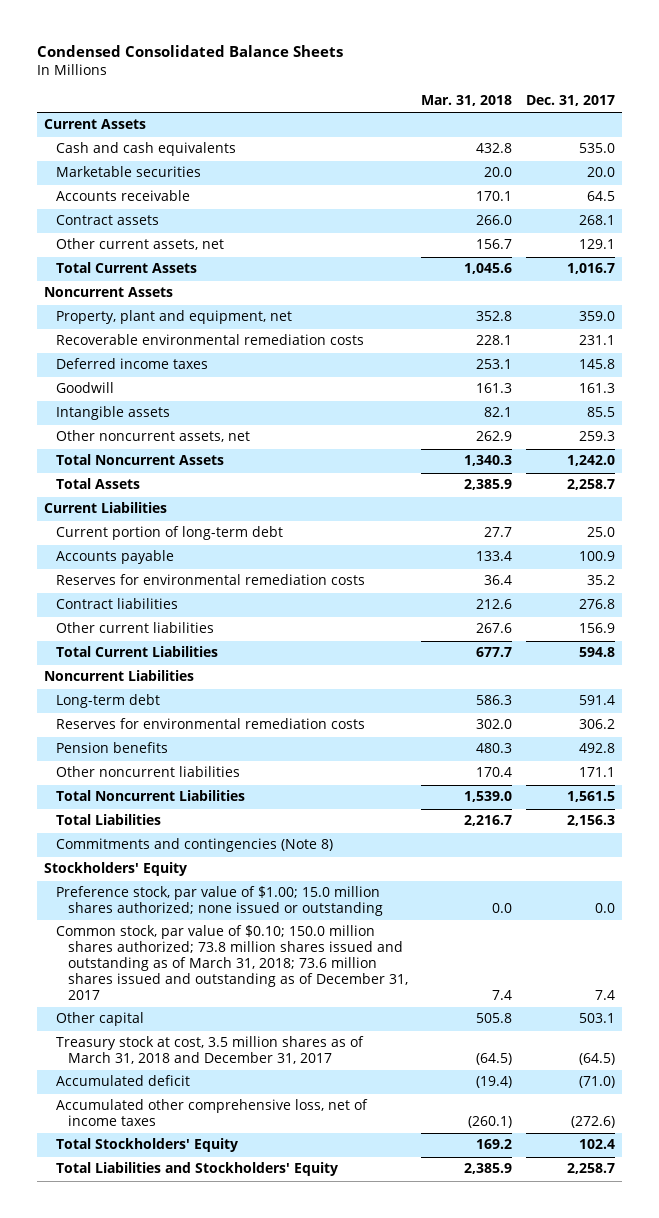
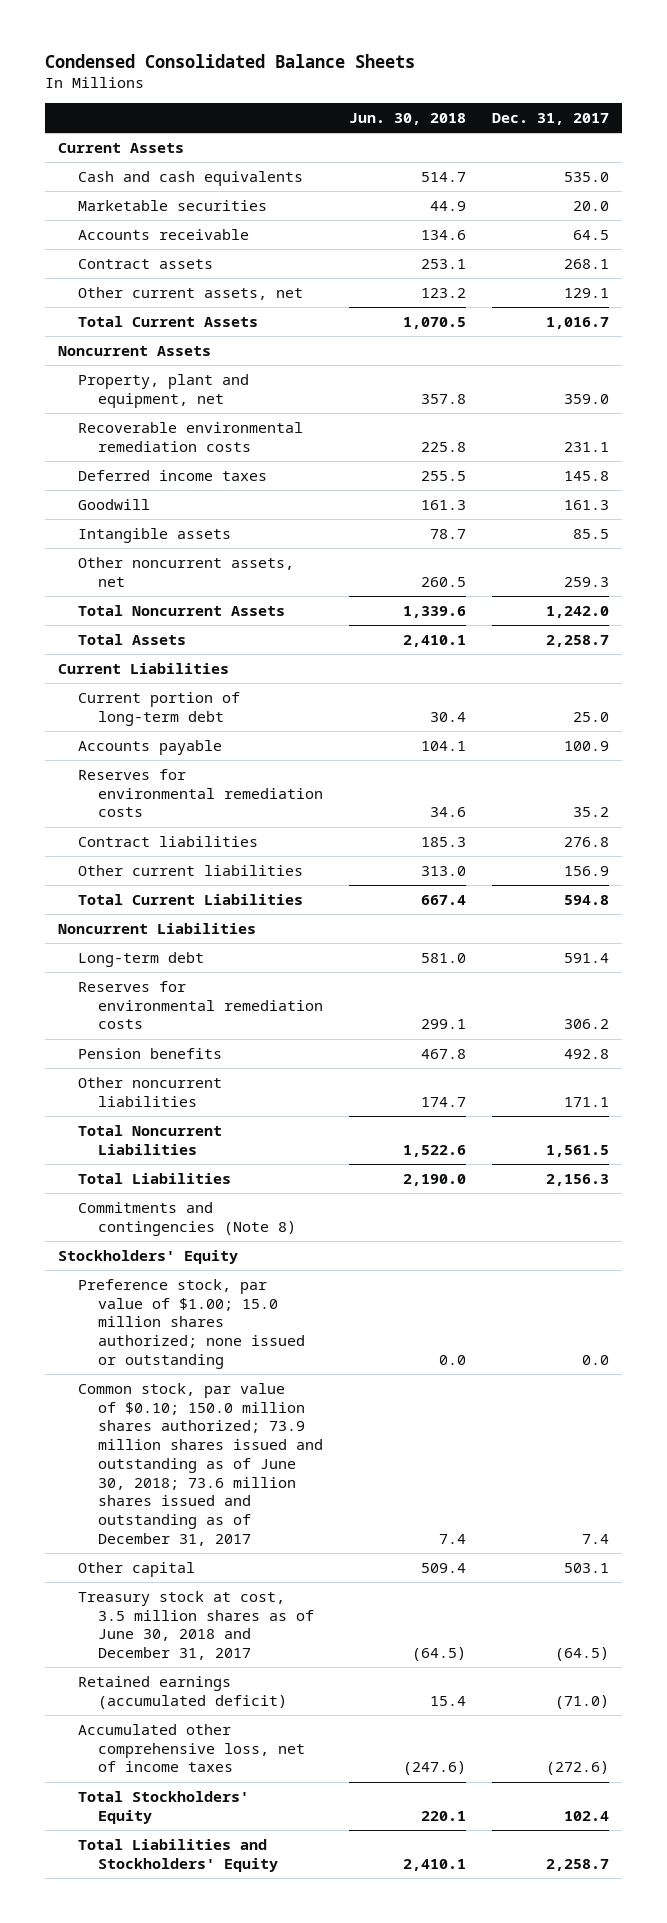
- | Mar. 31, 2018 | Dec. 31, 2017
+ | Jun. 30, 2018 | Dec. 31, 2017
- Common stock, par value of $0.10; 150.0 million shares authorized; 73.8 million shares issued and outstanding as of March 31, 2018; 73.6 million shares issued and outstanding as of December 31, 2017 | 7.4 | 7.4
+ Common stock, par value of $0.10; 150.0 million shares authorized; 73.9 million shares issued and outstanding as of June 30, 2018; 73.6 million shares issued and outstanding as of December 31, 2017 | 7.4 | 7.4
- Treasury stock at cost, 3.5 million shares as of March 31, 2018 and December 31, 2017 | (64.5) | (64.5)
- Accumulated deficit | (19.4) | (71.0)
+ Treasury stock at cost, 3.5 million shares as of June 30, 2018 and December 31, 2017 | (64.5) | (64.5)
+ Retained earnings (accumulated deficit) | 15.4 | (71.0)

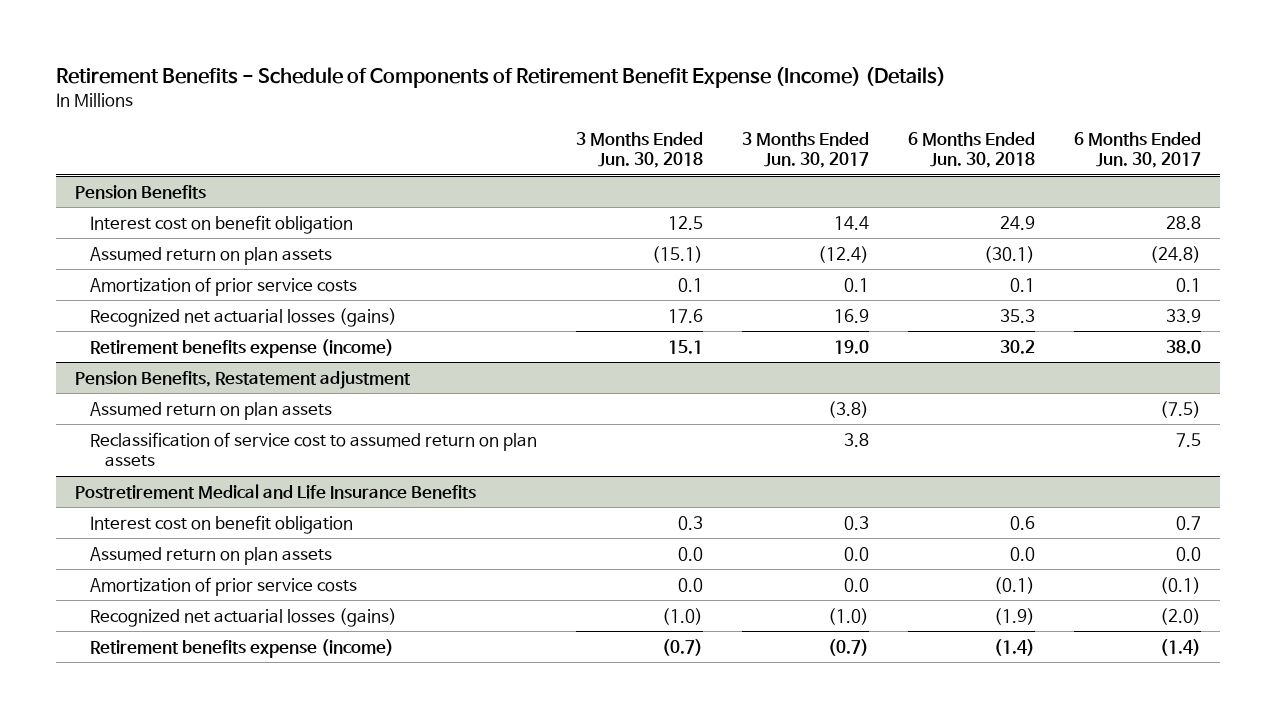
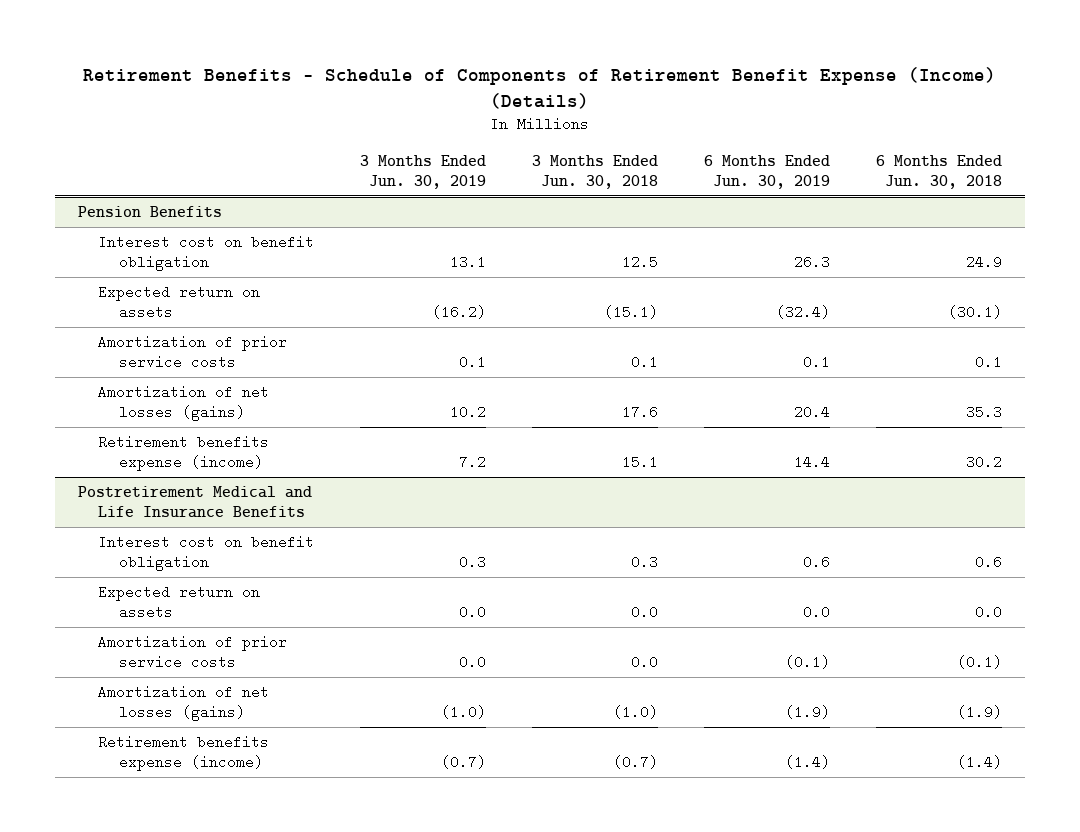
- | 3 Months Ended Jun. 30, 2018 | 3 Months Ended Jun. 30, 2017 | 6 Months Ended Jun. 30, 2018 | 6 Months Ended Jun. 30, 2017
+ | 3 Months Ended Jun. 30, 2019 | 3 Months Ended Jun. 30, 2018 | 6 Months Ended Jun. 30, 2019 | 6 Months Ended Jun. 30, 2018
@ Pension Benefits
- Assumed return on plan assets | (15.1) | (12.4) | (30.1) | (24.8)
+ Expected return on assets | (16.2) | (15.1) | (32.4) | (30.1)
- Recognized net actuarial losses (gains) | 17.6 | 16.9 | 35.3 | 33.9
+ Amortization of net losses (gains) | 10.2 | 17.6 | 20.4 | 35.3
- Pension Benefits, Restatement adjustment
- Assumed return on plan assets | | (3.8) | | (7.5)
- Reclassification of service cost to assumed return on plan assets | | 3.8 | | 7.5
@ Postretirement Medical and Life Insurance Benefits
- Assumed return on plan assets | 0.0 | 0.0 | 0.0 | 0.0
+ Expected return on assets | 0.0 | 0.0 | 0.0 | 0.0
- Recognized net actuarial losses (gains) | (1.0) | (1.0) | (1.9) | (2.0)
+ Amortization of net losses (gains) | (1.0) | (1.0) | (1.9) | (1.9)

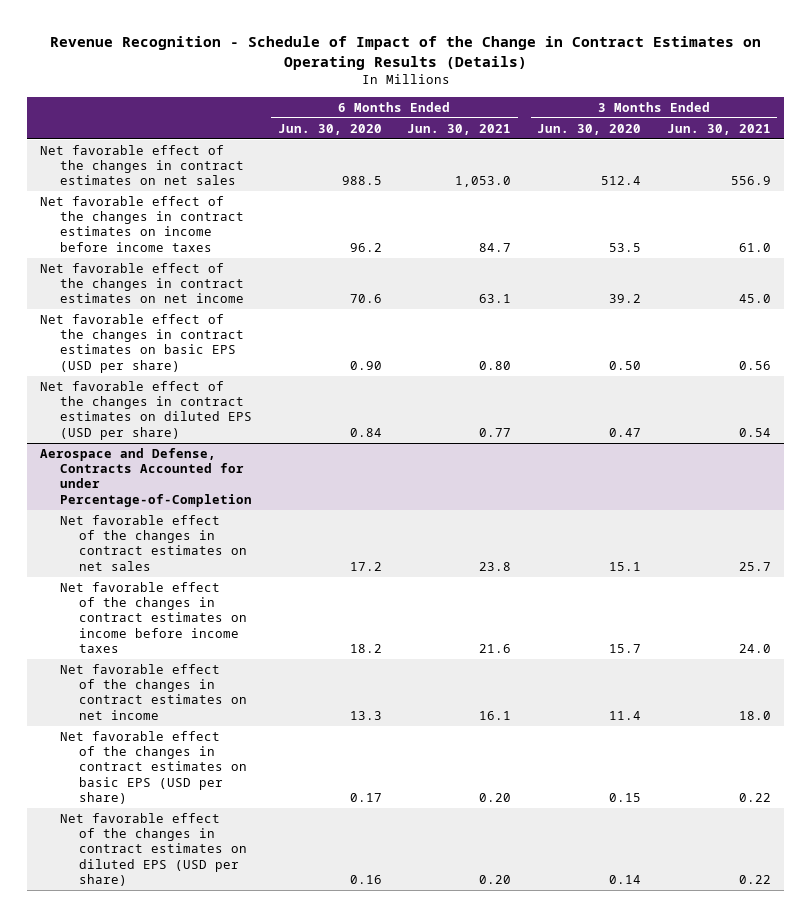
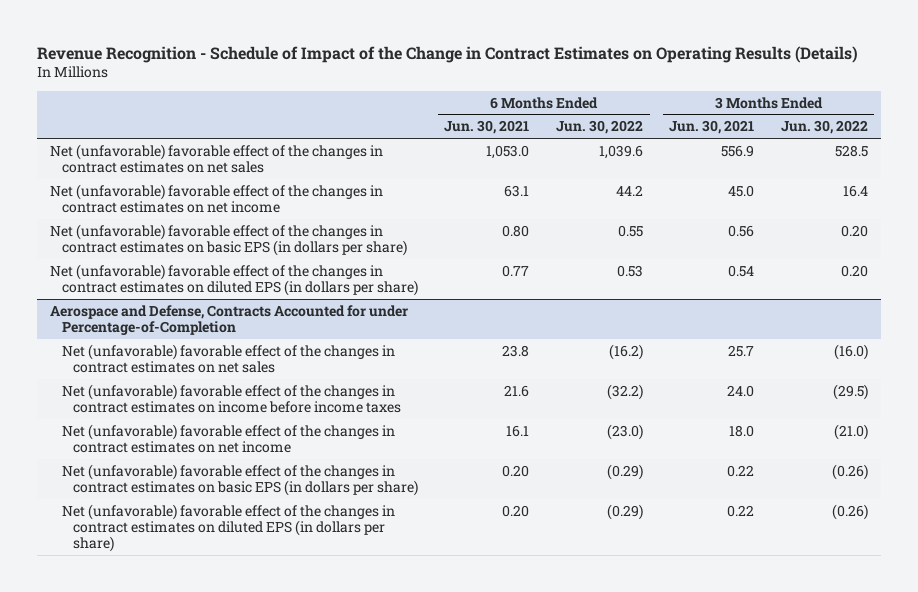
- | 6 Months Ended Jun. 30, 2020 | 6 Months Ended Jun. 30, 2021 | 3 Months Ended Jun. 30, 2020 | 3 Months Ended Jun. 30, 2021
+ | 6 Months Ended Jun. 30, 2021 | 6 Months Ended Jun. 30, 2022 | 3 Months Ended Jun. 30, 2021 | 3 Months Ended Jun. 30, 2022
- Net favorable effect of the changes in contract estimates on net sales | 988.5 | 1,053.0 | 512.4 | 556.9
- Net favorable effect of the changes in contract estimates on income before income taxes | 96.2 | 84.7 | 53.5 | 61.0
- Net favorable effect of the changes in contract estimates on net income | 70.6 | 63.1 | 39.2 | 45.0
- Net favorable effect of the changes in contract estimates on basic EPS (USD per share) | 0.90 | 0.80 | 0.50 | 0.56
- Net favorable effect of the changes in contract estimates on diluted EPS (USD per share) | 0.84 | 0.77 | 0.47 | 0.54
+ Net (unfavorable) favorable effect of the changes in contract estimates on net sales | 1,053.0 | 1,039.6 | 556.9 | 528.5
+ Net (unfavorable) favorable effect of the changes in contract estimates on net income | 63.1 | 44.2 | 45.0 | 16.4
+ Net (unfavorable) favorable effect of the changes in contract estimates on basic EPS (in dollars per share) | 0.80 | 0.55 | 0.56 | 0.20
+ Net (unfavorable) favorable effect of the changes in contract estimates on diluted EPS (in dollars per share) | 0.77 | 0.53 | 0.54 | 0.20
@ Aerospace and Defense, Contracts Accounted for under Percentage-of-Completion
- Net favorable effect of the changes in contract estimates on net sales | 17.2 | 23.8 | 15.1 | 25.7
- Net favorable effect of the changes in contract estimates on income before income taxes | 18.2 | 21.6 | 15.7 | 24.0
- Net favorable effect of the changes in contract estimates on net income | 13.3 | 16.1 | 11.4 | 18.0
- Net favorable effect of the changes in contract estimates on basic EPS (USD per share) | 0.17 | 0.20 | 0.15 | 0.22
- Net favorable effect of the changes in contract estimates on diluted EPS (USD per share) | 0.16 | 0.20 | 0.14 | 0.22
+ Net (unfavorable) favorable effect of the changes in contract estimates on net sales | 23.8 | (16.2) | 25.7 | (16.0)
+ Net (unfavorable) favorable effect of the changes in contract estimates on income before income taxes | 21.6 | (32.2) | 24.0 | (29.5)
+ Net (unfavorable) favorable effect of the changes in contract estimates on net income | 16.1 | (23.0) | 18.0 | (21.0)
+ Net (unfavorable) favorable effect of the changes in contract estimates on basic EPS (in dollars per share) | 0.20 | (0.29) | 0.22 | (0.26)
+ Net (unfavorable) favorable effect of the changes in contract estimates on diluted EPS (in dollars per share) | 0.20 | (0.29) | 0.22 | (0.26)

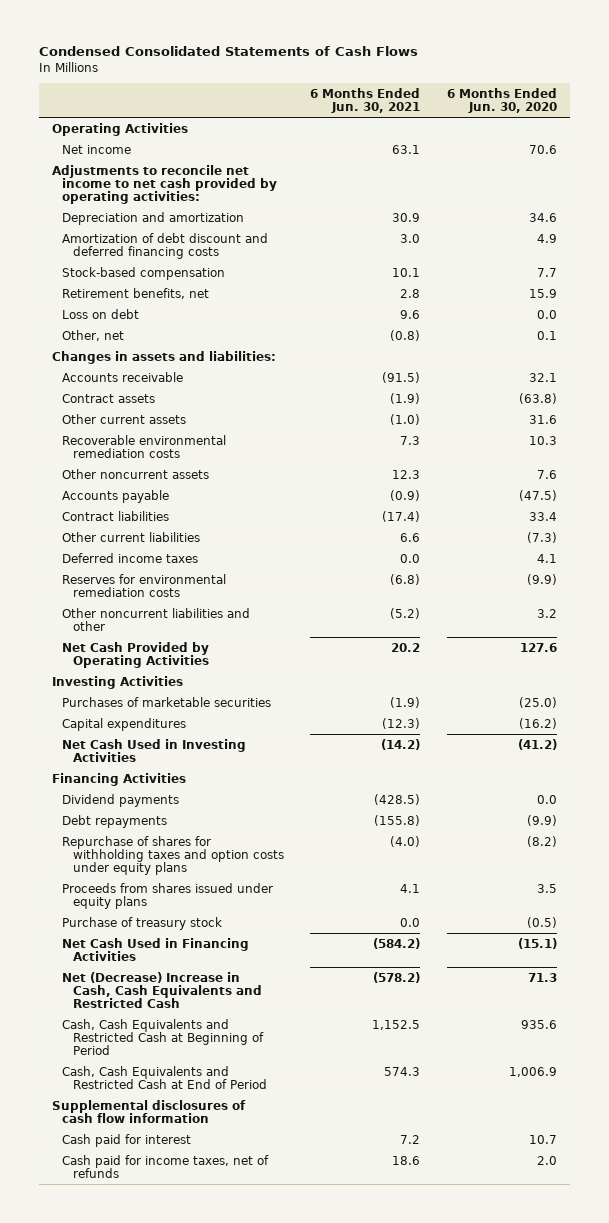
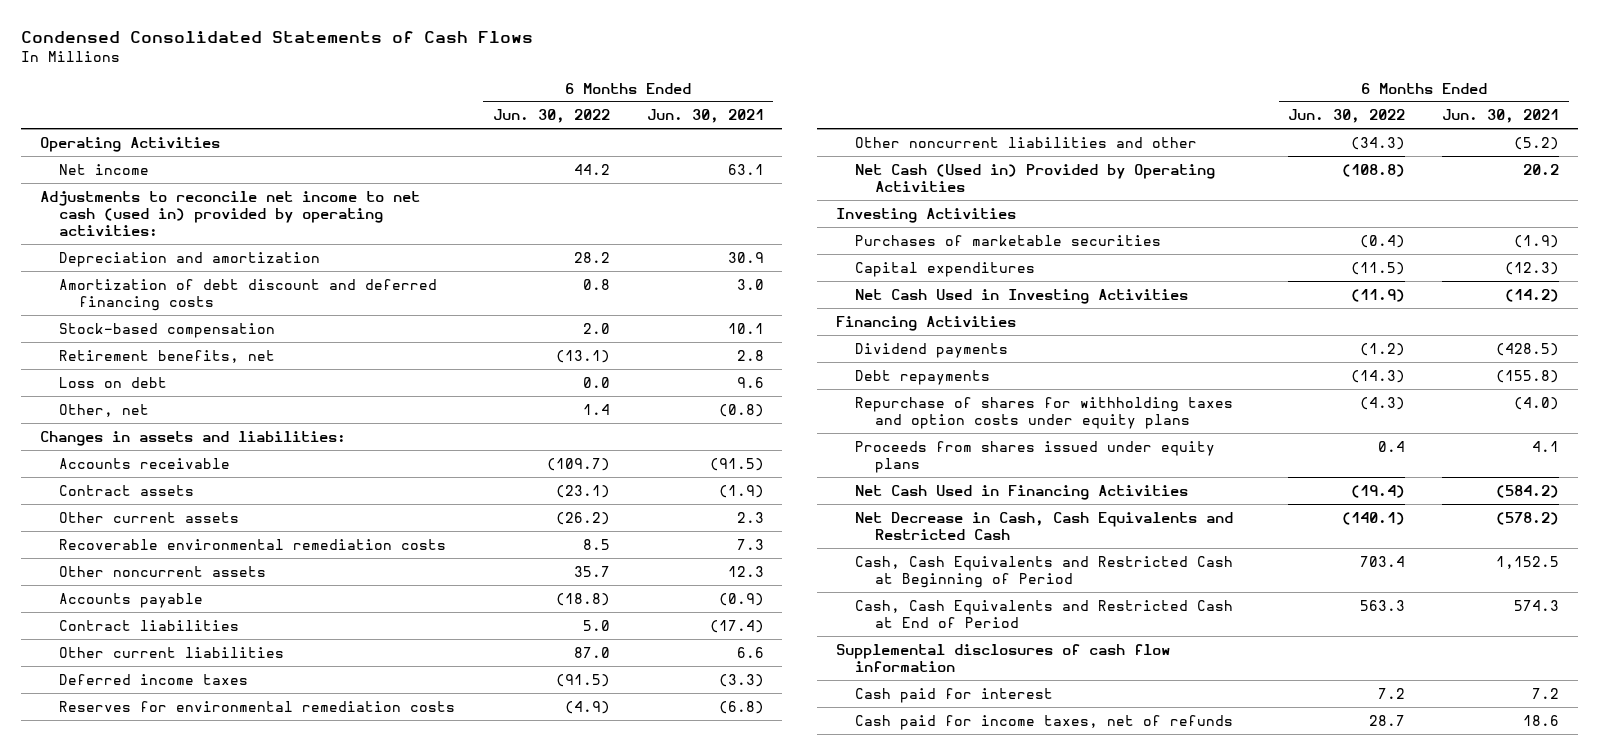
- | 6 Months Ended Jun. 30, 2021 | 6 Months Ended Jun. 30, 2020
+ | 6 Months Ended Jun. 30, 2022 | 6 Months Ended Jun. 30, 2021
- Adjustments to reconcile net income to net cash provided by operating activities:
+ Adjustments to reconcile net income to net cash (used in) provided by operating activities:
- Other current assets | (1.0) | 31.6
+ Other current assets | (26.2) | 2.3
- Deferred income taxes | 0.0 | 4.1
+ Deferred income taxes | (91.5) | (3.3)
- Net Cash Provided by Operating Activities | 20.2 | 127.6
+ Net Cash (Used in) Provided by Operating Activities | (108.8) | 20.2
- Purchase of treasury stock | 0.0 | (0.5)
- Net (Decrease) Increase in Cash, Cash Equivalents and Restricted Cash | (578.2) | 71.3
+ Net Decrease in Cash, Cash Equivalents and Restricted Cash | (140.1) | (578.2)

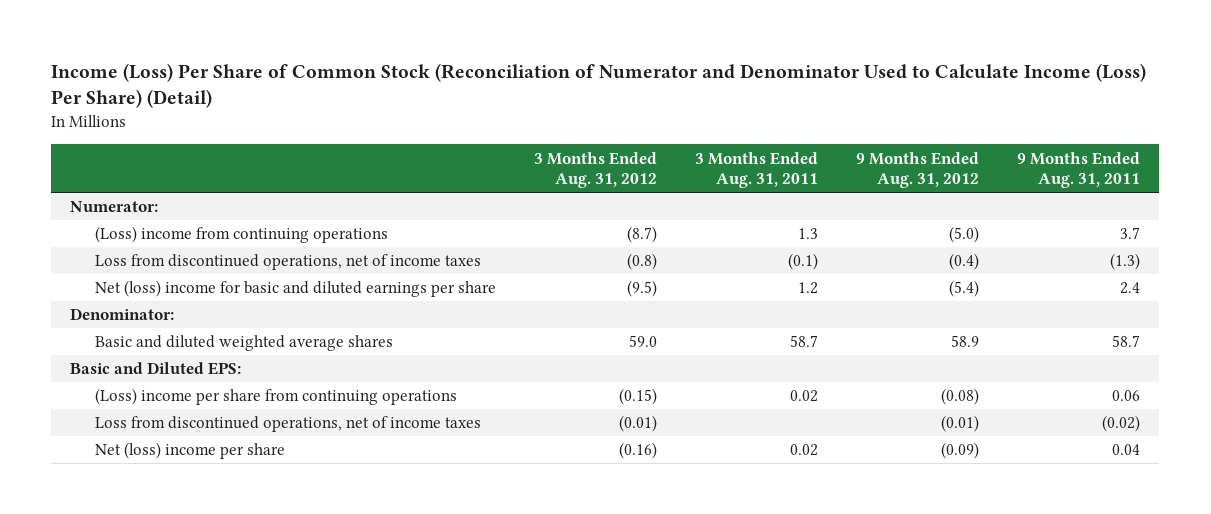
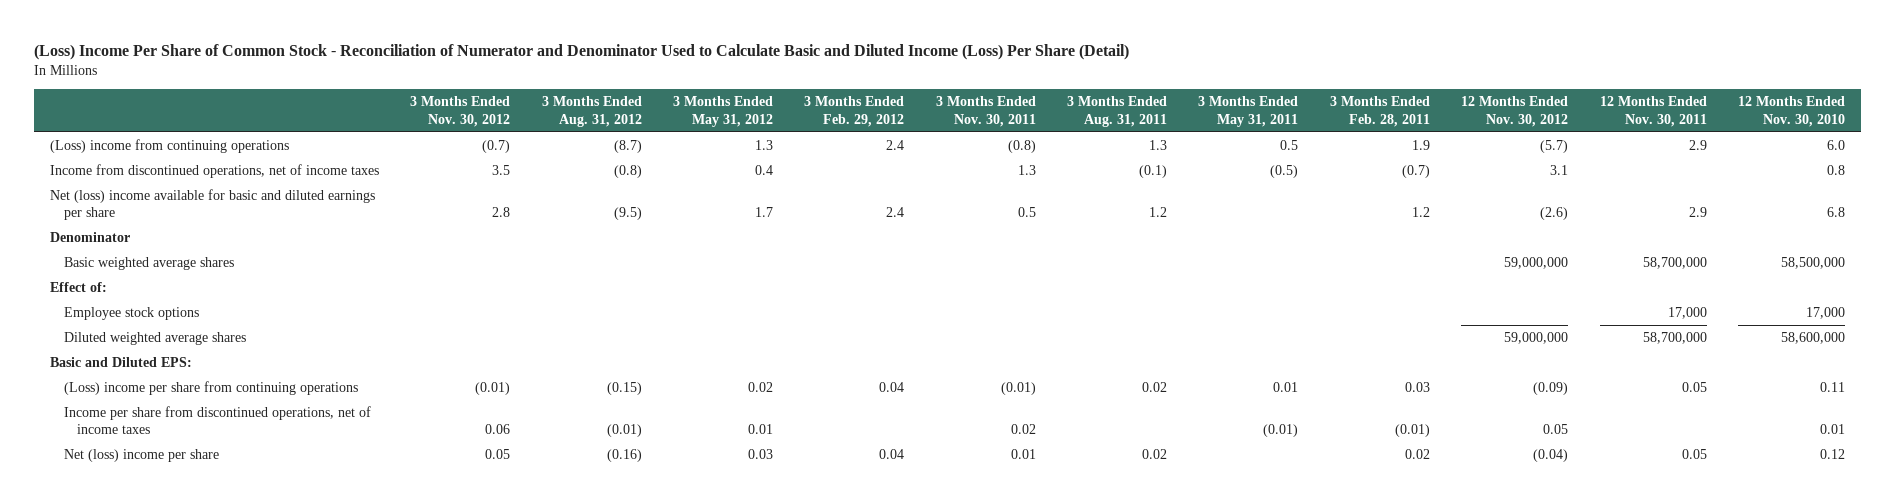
- Income (Loss) Per Share of Common Stock (Reconciliation of Numerator and Denominator Used to Calculate Income (Loss) Per Share) (Detail)
+ (Loss) Income Per Share of Common Stock - Reconciliation of Numerator and Denominator Used to Calculate Basic and Diluted Income (Loss) Per Share (Detail)
- | 3 Months Ended Aug. 31, 2012 | 3 Months Ended Aug. 31, 2011 | 9 Months Ended Aug. 31, 2012 | 9 Months Ended Aug. 31, 2011
+ | 3 Months Ended Nov. 30, 2012 | 3 Months Ended Aug. 31, 2012 | 3 Months Ended May 31, 2012 | 3 Months Ended Feb. 29, 2012 | 3 Months Ended Nov. 30, 2011 | 3 Months Ended Aug. 31, 2011 | 3 Months Ended May 31, 2011 | 3 Months Ended Feb. 28, 2011 | 12 Months Ended Nov. 30, 2012 | 12 Months Ended Nov. 30, 2011 | 12 Months Ended Nov. 30, 2010
- Numerator:
- Loss from discontinued operations, net of income taxes | (0.8) | (0.1) | (0.4) | (1.3)
- Net (loss) income for basic and diluted earnings per share | (9.5) | 1.2 | (5.4) | 2.4
- Denominator:
- Basic and diluted weighted average shares | 59.0 | 58.7 | 58.9 | 58.7
+ Income from discontinued operations, net of income taxes | 3.5 | (0.8) | 0.4 | | 1.3 | (0.1) | (0.5) | (0.7) | 3.1 | | 0.8
+ Net (loss) income available for basic and diluted earnings per share | 2.8 | (9.5) | 1.7 | 2.4 | 0.5 | 1.2 | | 1.2 | (2.6) | 2.9 | 6.8
+ Denominator
+ Basic weighted average shares | | | | | | | | | 59,000,000 | 58,700,000 | 58,500,000
+ Effect of:
+ Employee stock options | | | | | | | | | | 17,000 | 17,000
+ Diluted weighted average shares | | | | | | | | | 59,000,000 | 58,700,000 | 58,600,000
- Loss from discontinued operations, net of income taxes | (0.01) | | (0.01) | (0.02)
+ Income per share from discontinued operations, net of income taxes | 0.06 | (0.01) | 0.01 | | 0.02 | | (0.01) | (0.01) | 0.05 | | 0.01

